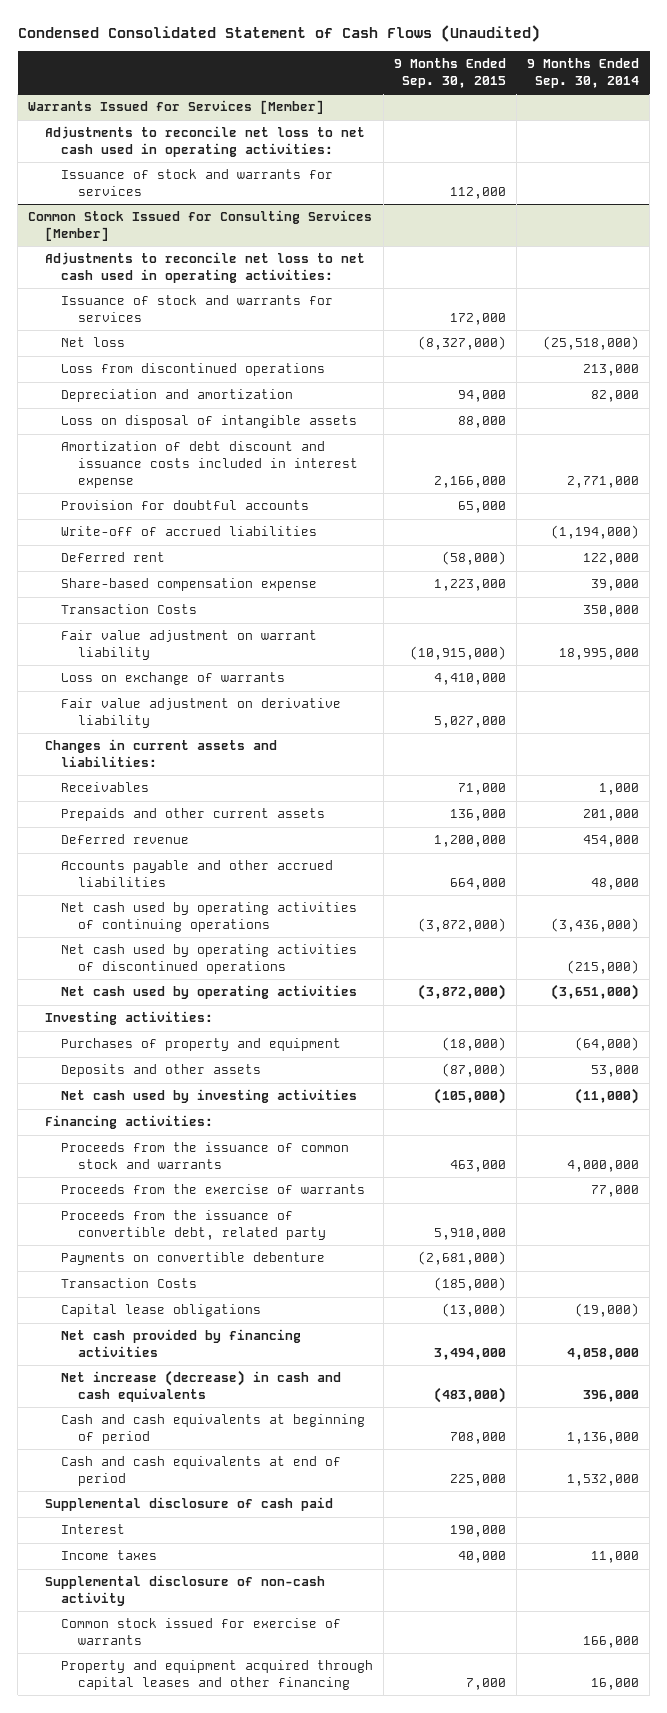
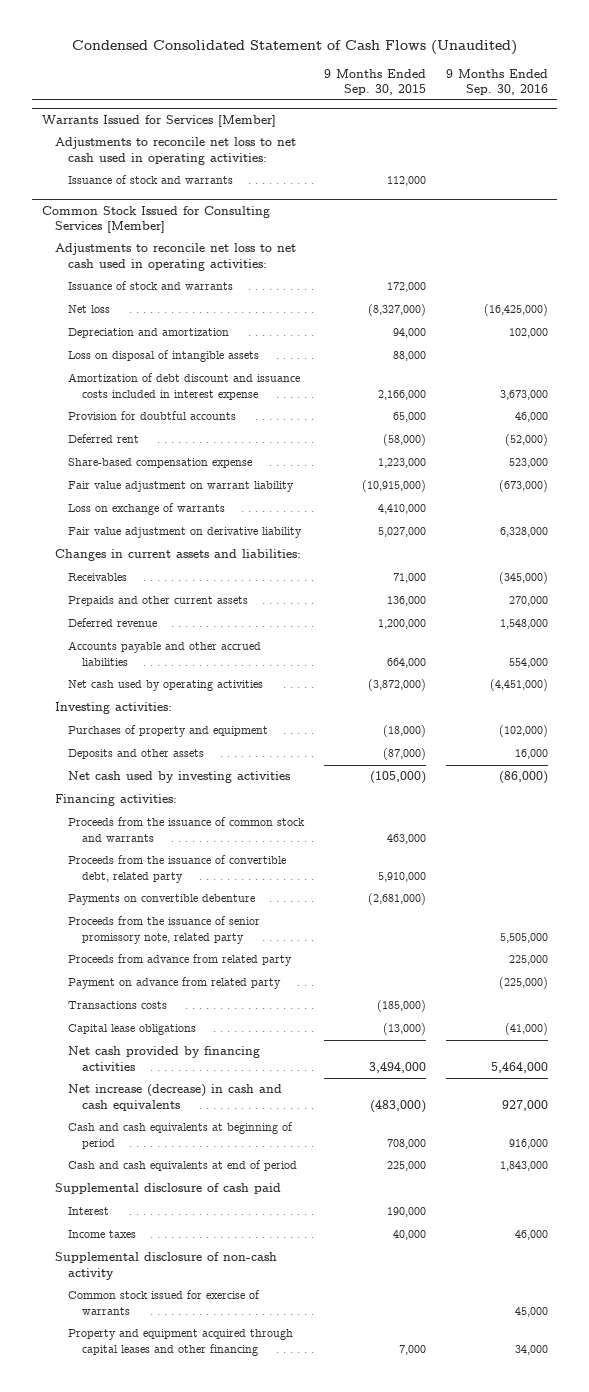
- | 9 Months Ended Sep. 30, 2015 | 9 Months Ended Sep. 30, 2014
+ | 9 Months Ended Sep. 30, 2015 | 9 Months Ended Sep. 30, 2016
@ Warrants Issued for Services [Member]
- Issuance of stock and warrants for services | 112,000 |
+ Issuance of stock and warrants | 112,000 |
@ Common Stock Issued for Consulting Services [Member]
- Issuance of stock and warrants for services | 172,000 |
+ Issuance of stock and warrants | 172,000 |
- Loss from discontinued operations | | 213,000
- Write-off of accrued liabilities | | (1,194,000)
- Transaction Costs | | 350,000
- Net cash used by operating activities of continuing operations | (3,872,000) | (3,436,000)
- Net cash used by operating activities of discontinued operations | | (215,000)
- Proceeds from the exercise of warrants | | 77,000
- Transaction Costs | (185,000) |
+ Proceeds from the issuance of senior promissory note, related party | | 5,505,000
+ Proceeds from advance from related party | | 225,000
+ Payment on advance from related party | | (225,000)
+ Transactions costs | (185,000) |

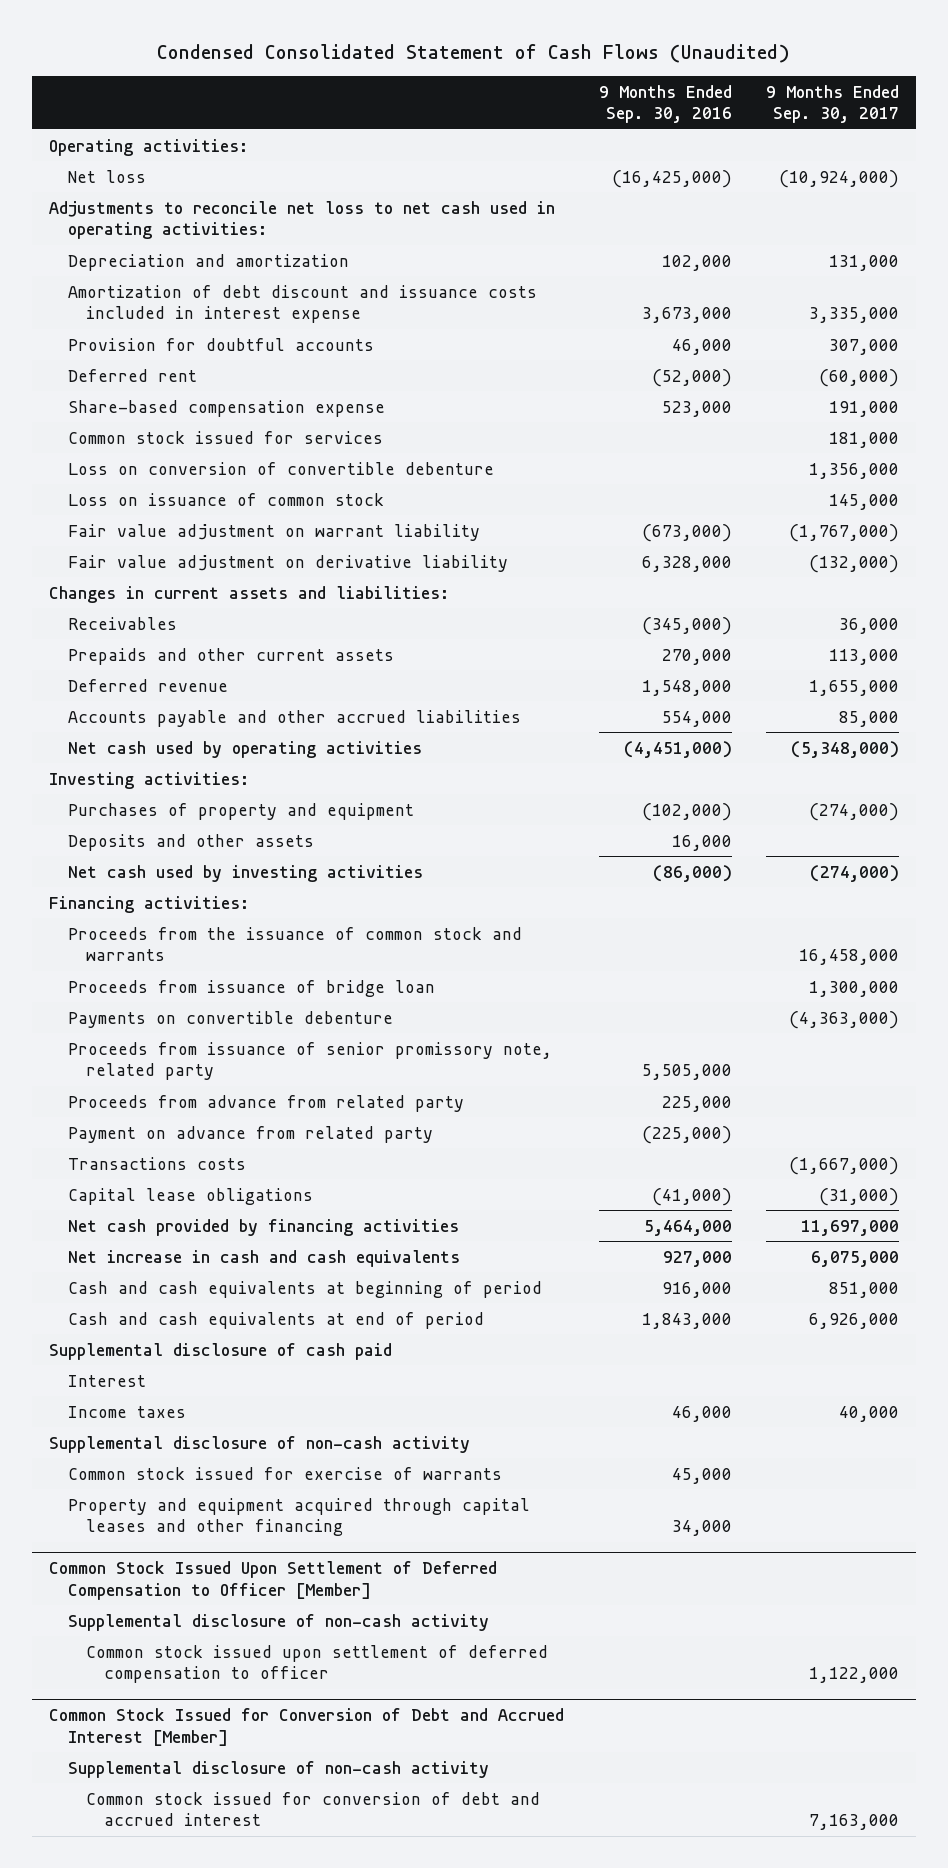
- | 9 Months Ended Sep. 30, 2015 | 9 Months Ended Sep. 30, 2016
+ | 9 Months Ended Sep. 30, 2016 | 9 Months Ended Sep. 30, 2017
- Warrants Issued for Services [Member]
- Adjustments to reconcile net loss to net cash used in operating activities:
- Issuance of stock and warrants | 112,000 |
- Common Stock Issued for Consulting Services [Member]
- Adjustments to reconcile net loss to net cash used in operating activities:
- Issuance of stock and warrants | 172,000 |
+ Operating activities:
+ Adjustments to reconcile net loss to net cash used in operating activities:
- Loss on disposal of intangible assets | 88,000 |
+ Common stock issued for services | | 181,000
+ Loss on conversion of convertible debenture | | 1,356,000
+ Loss on issuance of common stock | | 145,000
- Loss on exchange of warrants | 4,410,000 |
- Proceeds from the issuance of convertible debt, related party | 5,910,000 |
+ Proceeds from issuance of bridge loan | | 1,300,000
- Proceeds from the issuance of senior promissory note, related party | | 5,505,000
+ Proceeds from issuance of senior promissory note, related party | 5,505,000 |
- Net increase (decrease) in cash and cash equivalents | (483,000) | 927,000
+ Net increase in cash and cash equivalents | 927,000 | 6,075,000
+ Common Stock Issued Upon Settlement of Deferred Compensation to Officer [Member]
+ Supplemental disclosure of non-cash activity
+ Common stock issued upon settlement of deferred compensation to officer | | 1,122,000
+ Common Stock Issued for Conversion of Debt and Accrued Interest [Member]
+ Supplemental disclosure of non-cash activity
+ Common stock issued for conversion of debt and accrued interest | | 7,163,000

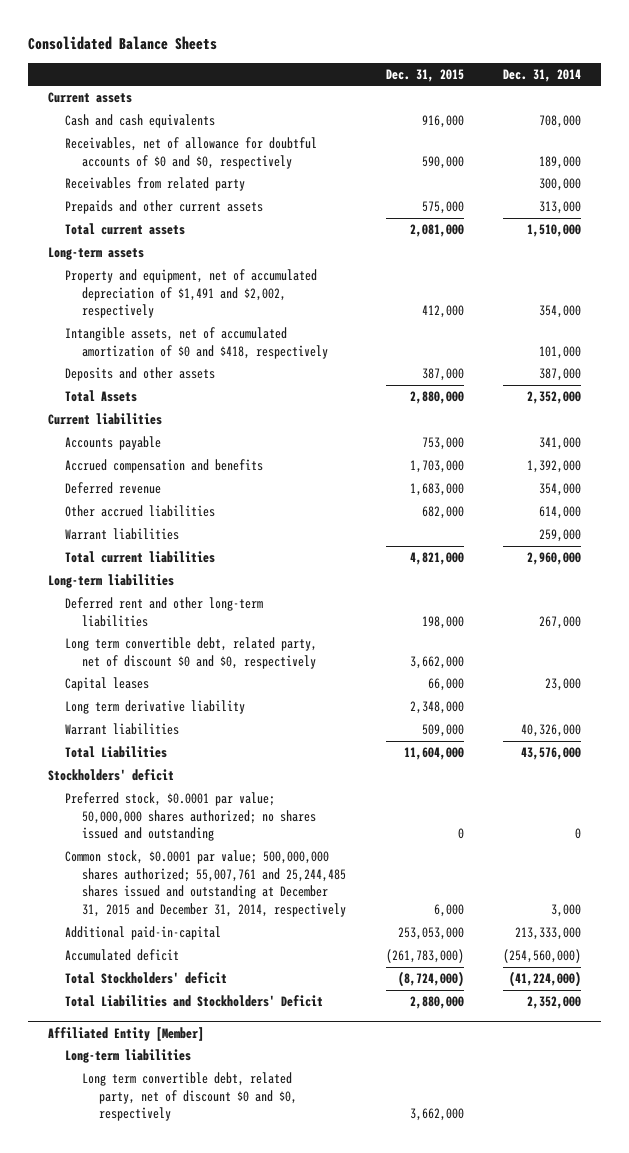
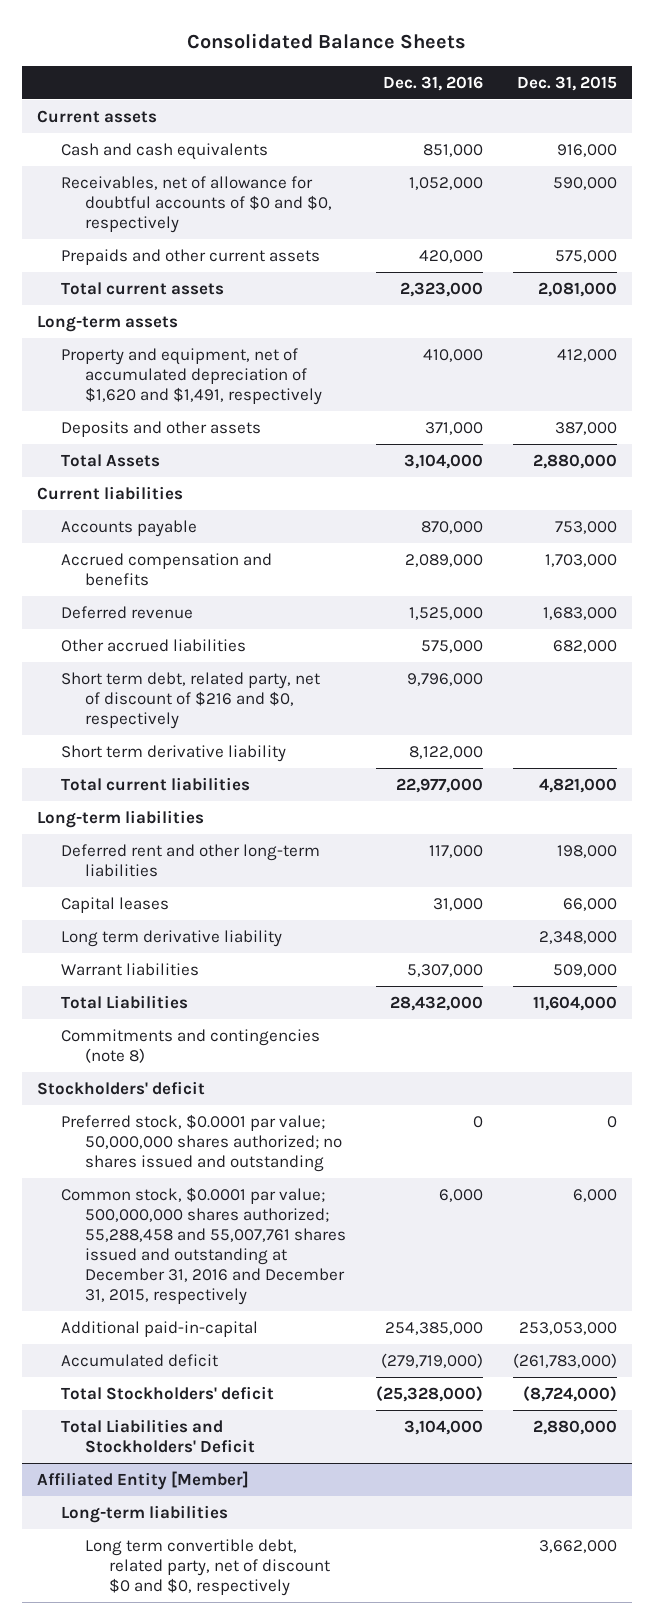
- | Dec. 31, 2015 | Dec. 31, 2014
+ | Dec. 31, 2016 | Dec. 31, 2015
- Receivables from related party | | 300,000
- Property and equipment, net of accumulated depreciation of $1,491 and $2,002, respectively | 412,000 | 354,000
- Intangible assets, net of accumulated amortization of $0 and $418, respectively | | 101,000
+ Property and equipment, net of accumulated depreciation of $1,620 and $1,491, respectively | 410,000 | 412,000
- Warrant liabilities | | 259,000
+ Short term debt, related party, net of discount of $216 and $0, respectively | 9,796,000 |
+ Short term derivative liability | 8,122,000 |
- Long term convertible debt, related party, net of discount $0 and $0, respectively | 3,662,000 |
+ Commitments and contingencies (note 8)
- Common stock, $0.0001 par value; 500,000,000 shares authorized; 55,007,761 and 25,244,485 shares issued and outstanding at December 31, 2015 and December 31, 2014, respectively | 6,000 | 3,000
+ Common stock, $0.0001 par value; 500,000,000 shares authorized; 55,288,458 and 55,007,761 shares issued and outstanding at December 31, 2016 and December 31, 2015, respectively | 6,000 | 6,000

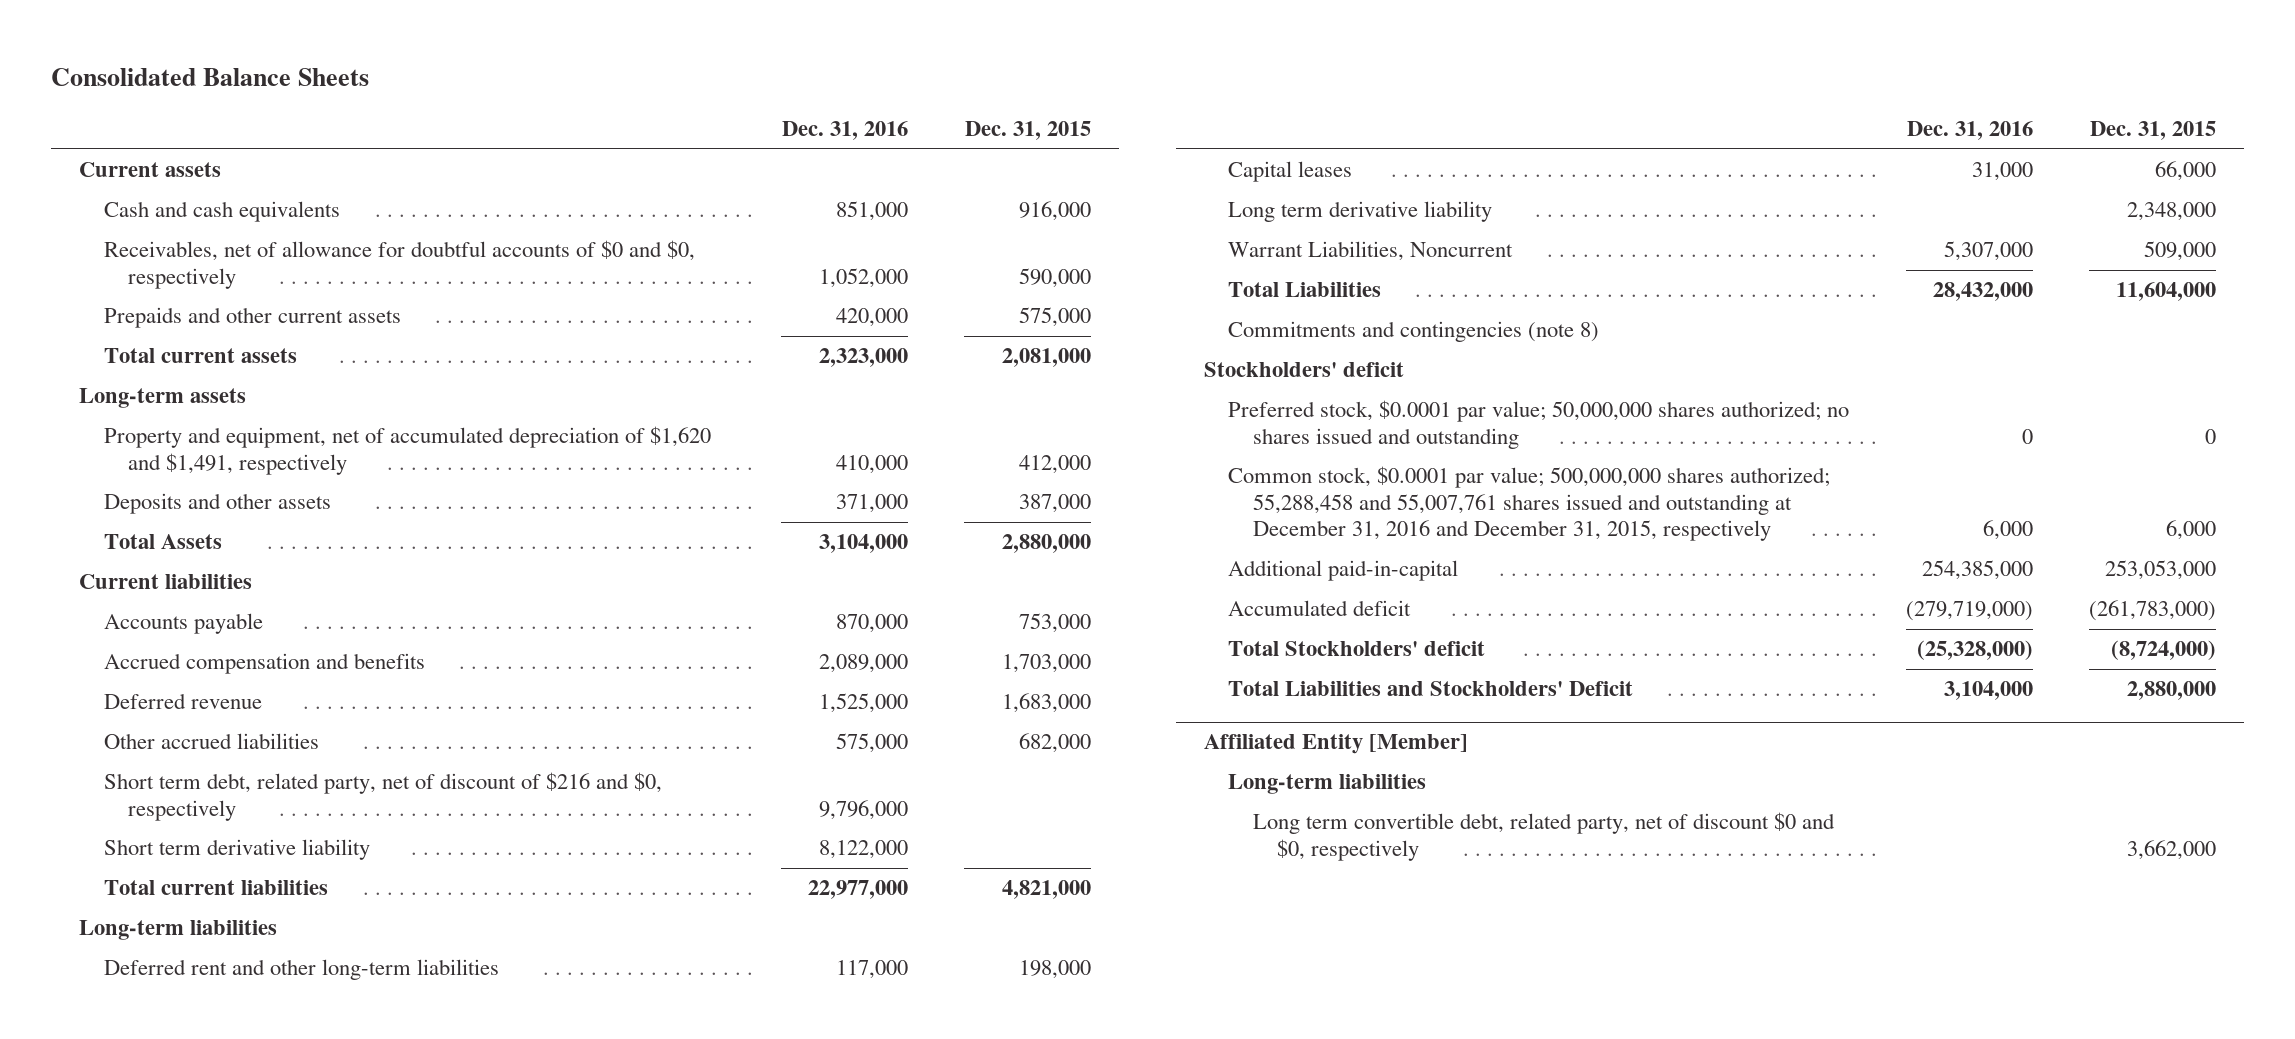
- Warrant liabilities | 5,307,000 | 509,000
+ Warrant Liabilities, Noncurrent | 5,307,000 | 509,000

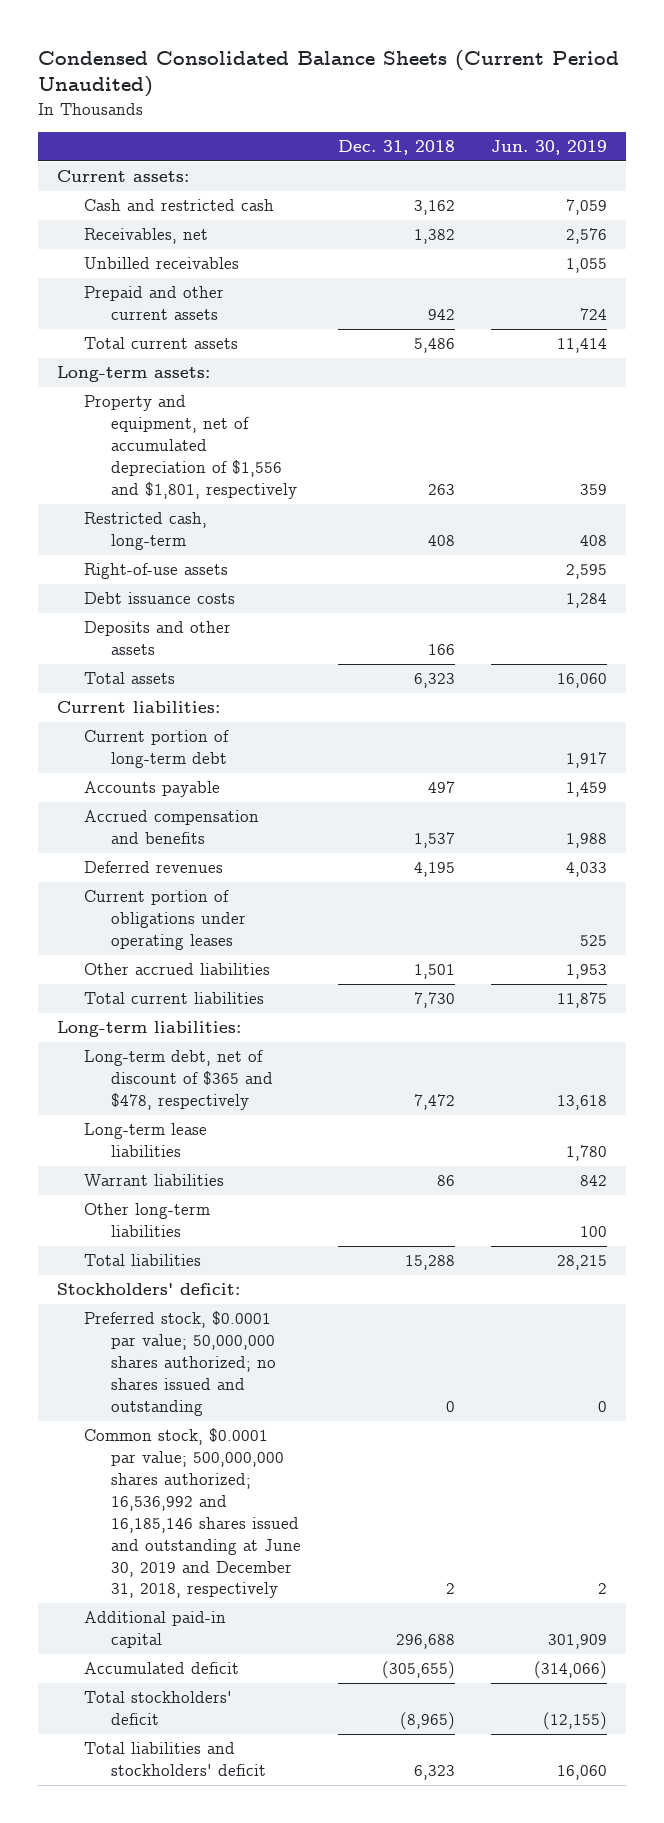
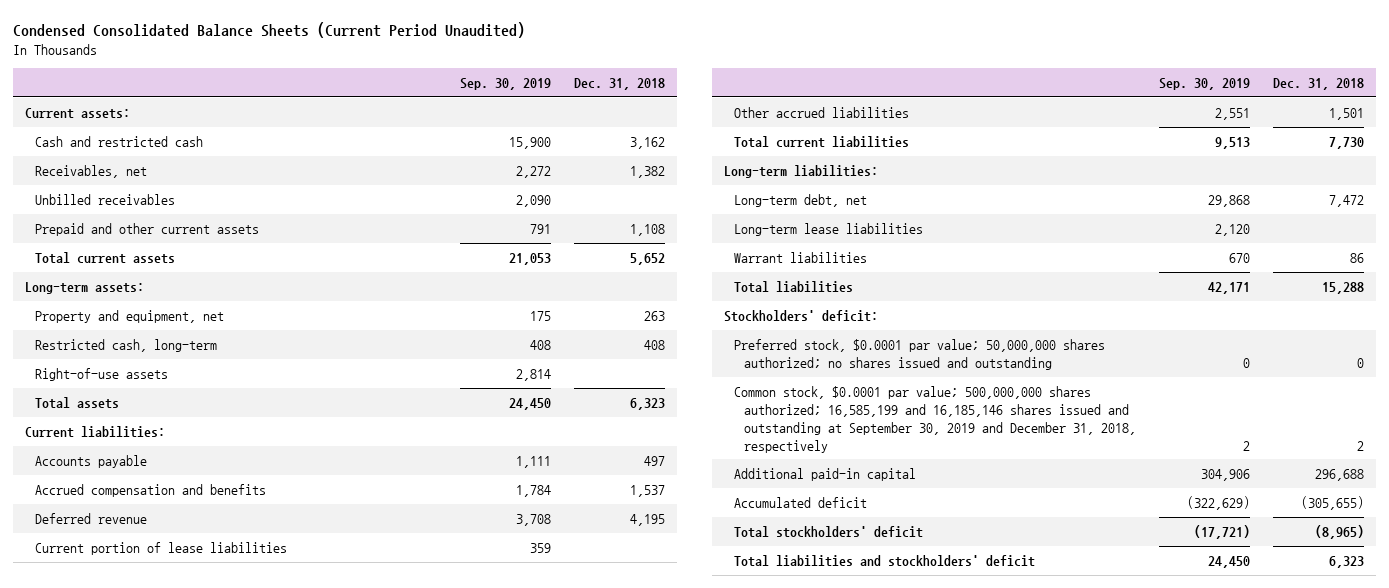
- | Dec. 31, 2018 | Jun. 30, 2019
+ | Sep. 30, 2019 | Dec. 31, 2018
- Prepaid and other current assets | 942 | 724
- Total current assets | 5,486 | 11,414
+ Prepaid and other current assets | 791 | 1,108
+ Total current assets | 21,053 | 5,652
- Property and equipment, net of accumulated depreciation of $1,556 and $1,801, respectively | 263 | 359
+ Property and equipment, net | 175 | 263
- Debt issuance costs | | 1,284
- Deposits and other assets | 166 |
- Current portion of long-term debt | | 1,917
- Deferred revenues | 4,195 | 4,033
- Current portion of obligations under operating leases | | 525
+ Deferred revenue | 3,708 | 4,195
+ Current portion of lease liabilities | 359 |
- Long-term debt, net of discount of $365 and $478, respectively | 7,472 | 13,618
+ Long-term debt, net | 29,868 | 7,472
- Other long-term liabilities | | 100
- Common stock, $0.0001 par value; 500,000,000 shares authorized; 16,536,992 and 16,185,146 shares issued and outstanding at June 30, 2019 and December 31, 2018, respectively | 2 | 2
+ Common stock, $0.0001 par value; 500,000,000 shares authorized; 16,585,199 and 16,185,146 shares issued and outstanding at September 30, 2019 and December 31, 2018, respectively | 2 | 2

